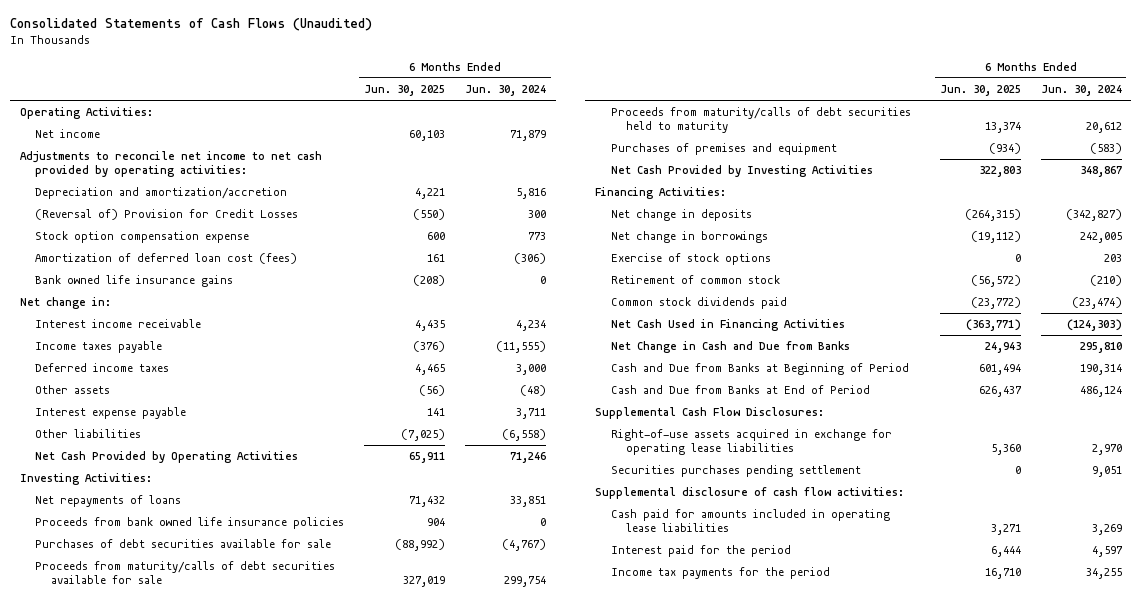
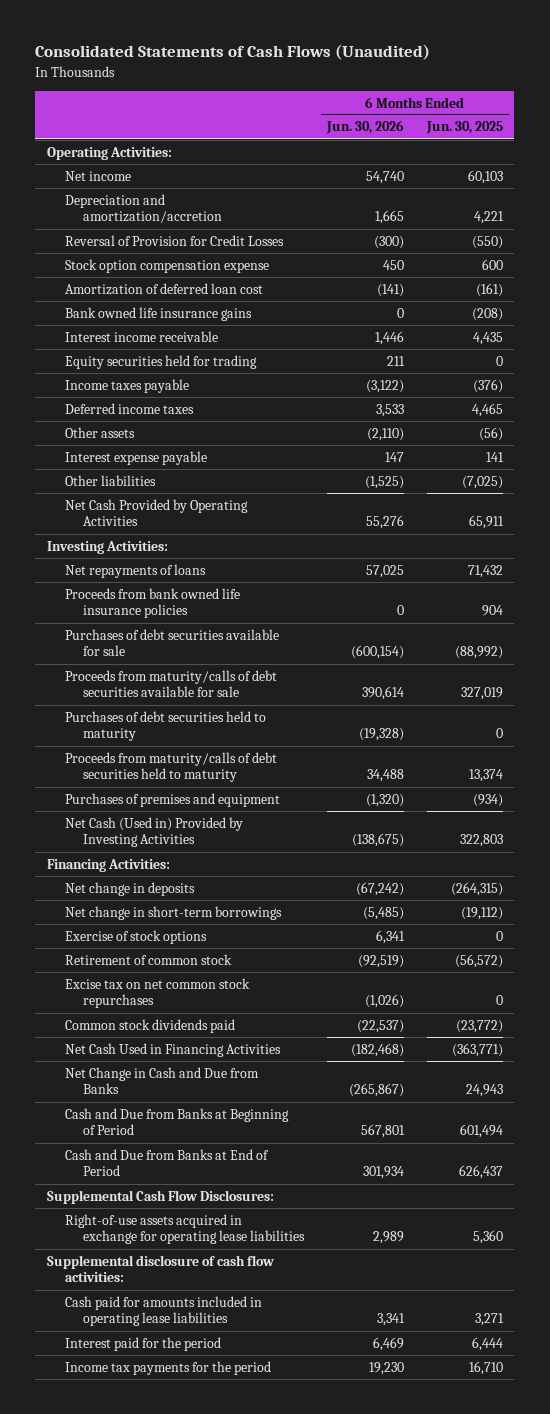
- | 6 Months Ended Jun. 30, 2025 | 6 Months Ended Jun. 30, 2024
+ | 6 Months Ended Jun. 30, 2026 | 6 Months Ended Jun. 30, 2025
- Adjustments to reconcile net income to net cash provided by operating activities:
- (Reversal of) Provision for Credit Losses | (550) | 300
+ Reversal of Provision for Credit Losses | (300) | (550)
- Amortization of deferred loan cost (fees) | 161 | (306)
+ Amortization of deferred loan cost | (141) | (161)
- Net change in:
+ Equity securities held for trading | 211 | 0
+ Purchases of debt securities held to maturity | (19,328) | 0
- Net Cash Provided by Investing Activities | 322,803 | 348,867
+ Net Cash (Used in) Provided by Investing Activities | (138,675) | 322,803
- Net change in borrowings | (19,112) | 242,005
+ Net change in short-term borrowings | (5,485) | (19,112)
+ Excise tax on net common stock repurchases | (1,026) | 0
- Securities purchases pending settlement | 0 | 9,051

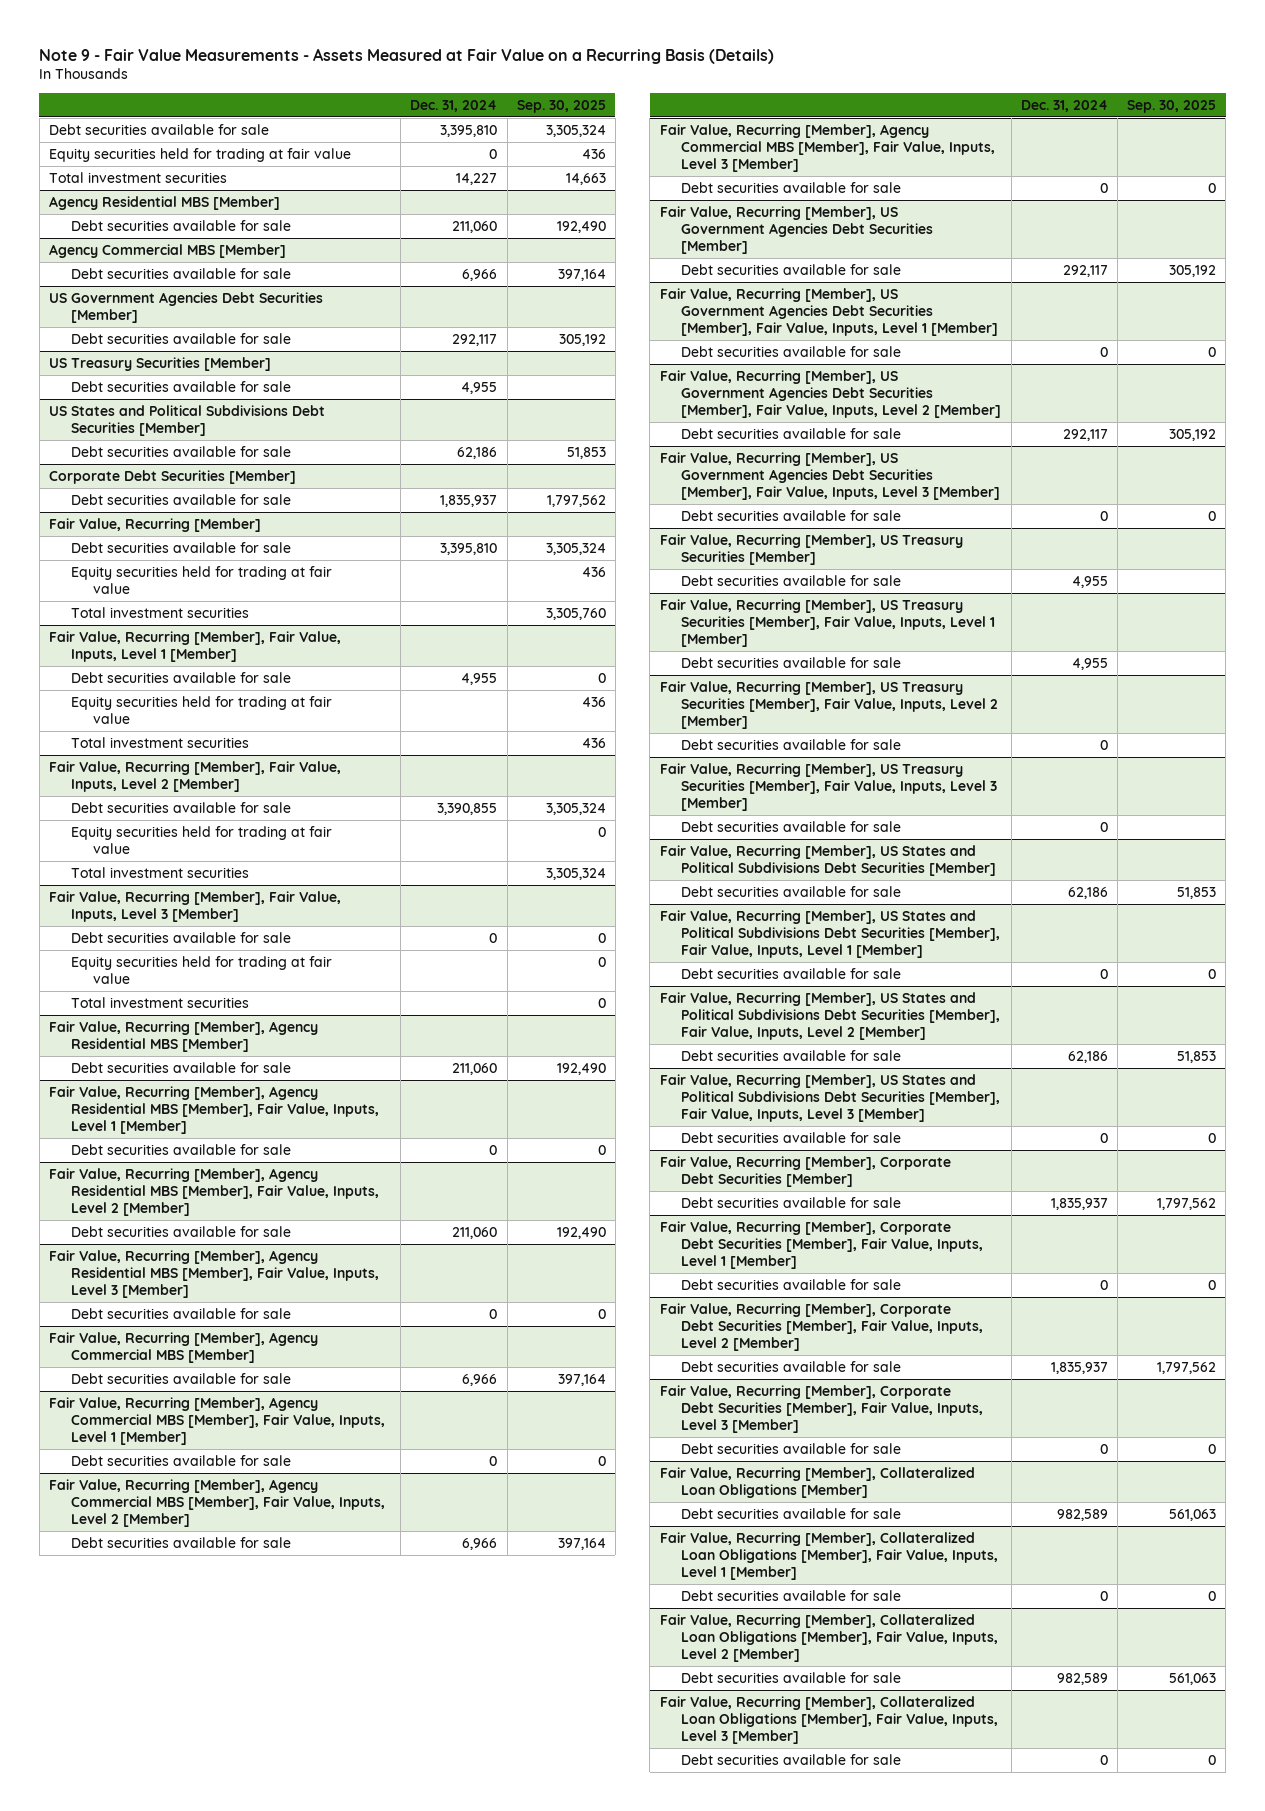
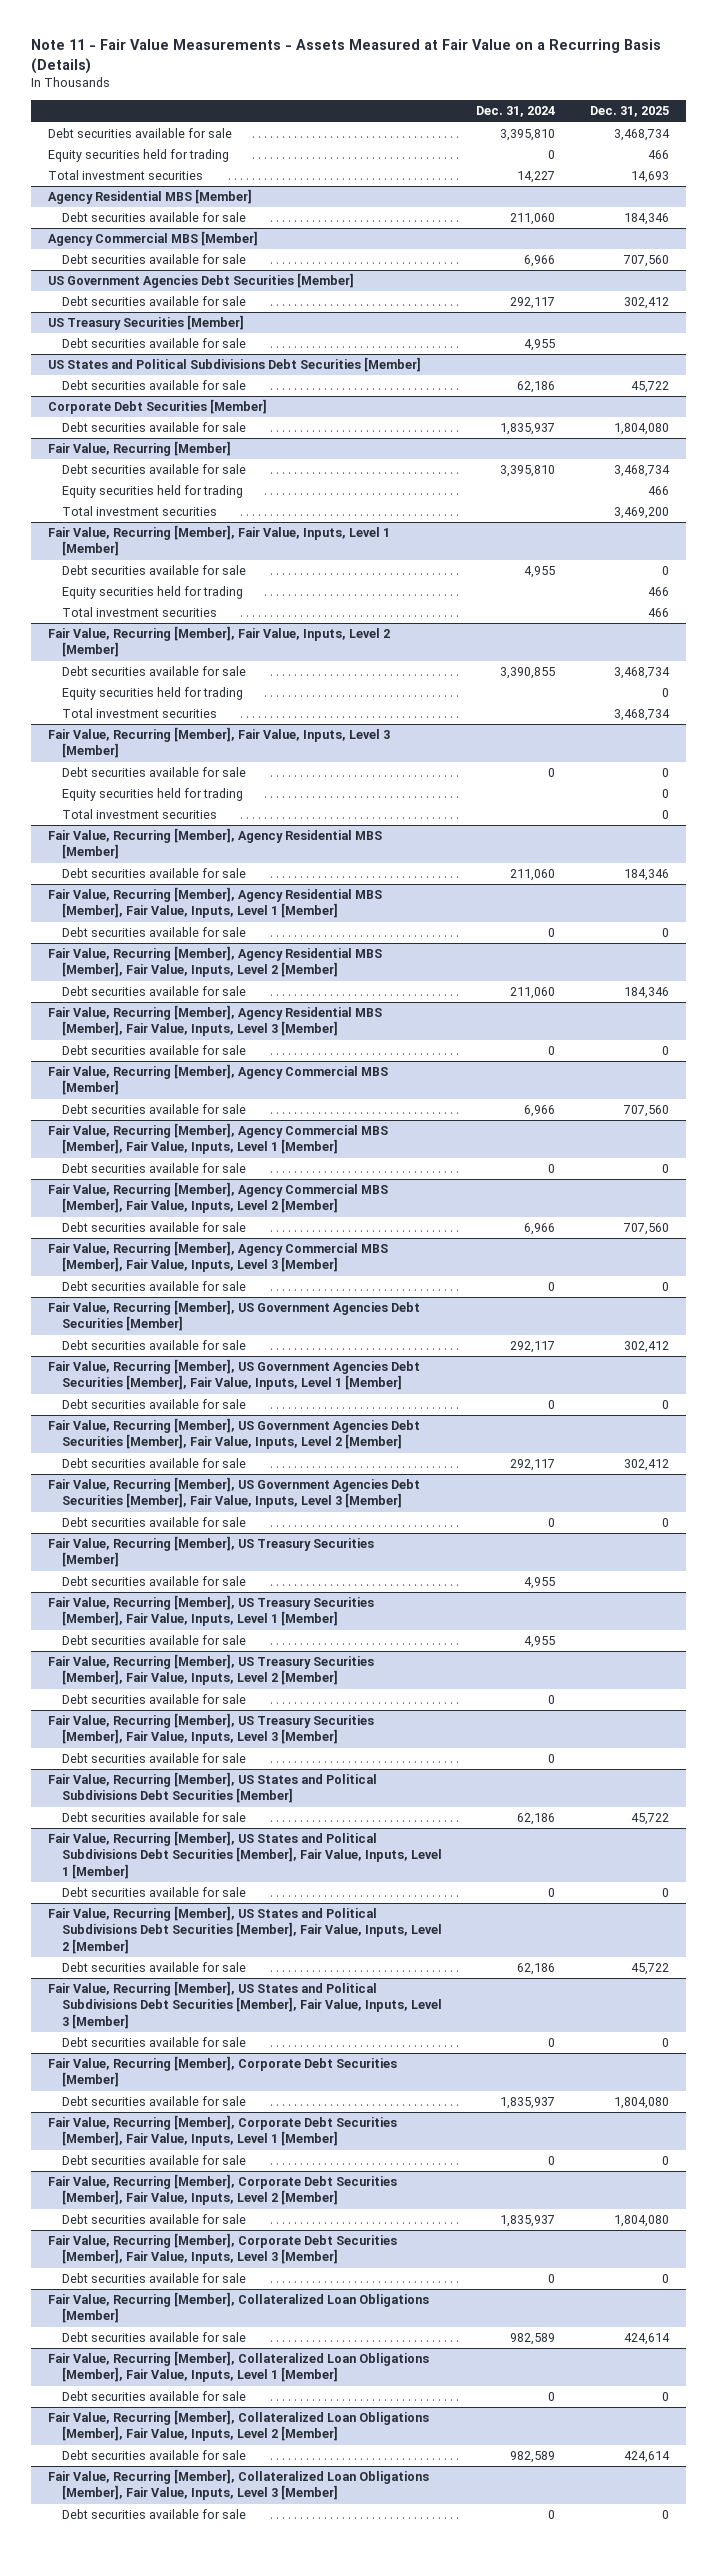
- Note 9 - Fair Value Measurements - Assets Measured at Fair Value on a Recurring Basis (Details)
+ Note 11 - Fair Value Measurements - Assets Measured at Fair Value on a Recurring Basis (Details)
- | Dec. 31, 2024 | Sep. 30, 2025
+ | Dec. 31, 2024 | Dec. 31, 2025
- Equity securities held for trading at fair value | 0 | 436
+ Equity securities held for trading | 0 | 466
@ Fair Value, Recurring [Member]
- Equity securities held for trading at fair value | | 436
+ Equity securities held for trading | | 466
@ Fair Value, Recurring [Member], Fair Value, Inputs, Level 1 [Member]
- Equity securities held for trading at fair value | | 436
+ Equity securities held for trading | | 466
@ Fair Value, Recurring [Member], Fair Value, Inputs, Level 2 [Member]
- Equity securities held for trading at fair value | | 0
+ Equity securities held for trading | | 0
@ Fair Value, Recurring [Member], Fair Value, Inputs, Level 3 [Member]
- Equity securities held for trading at fair value | | 0
+ Equity securities held for trading | | 0

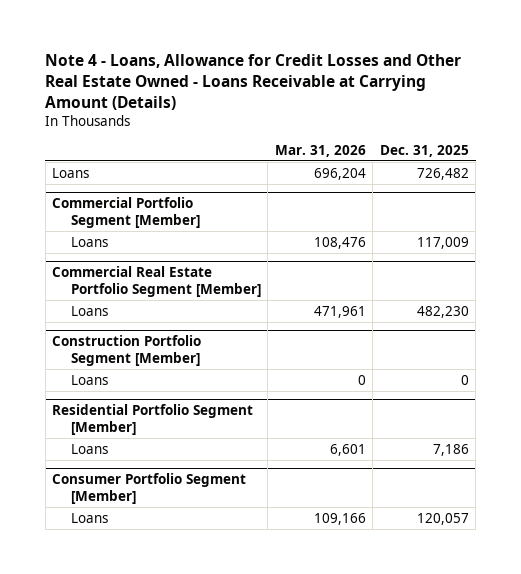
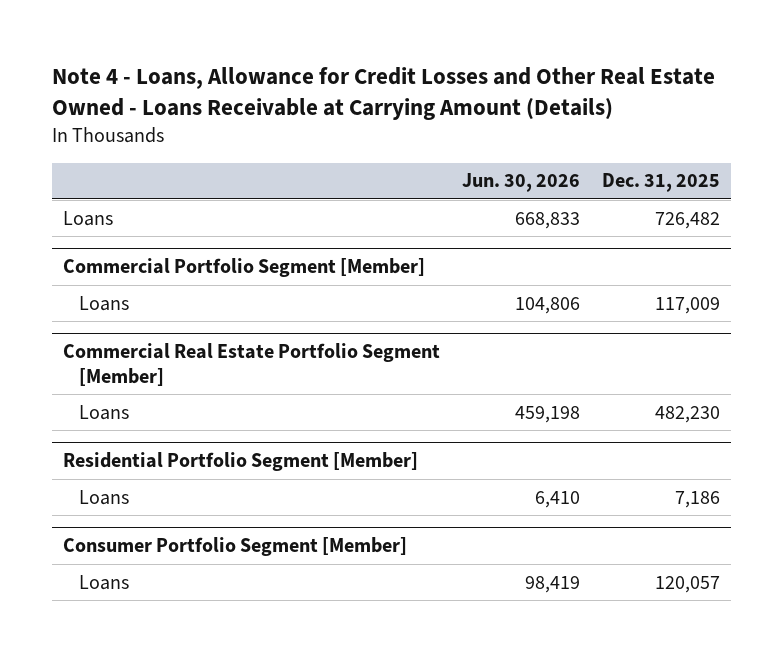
- | Mar. 31, 2026 | Dec. 31, 2025
+ | Jun. 30, 2026 | Dec. 31, 2025
- Construction Portfolio Segment [Member]
- Loans | 0 | 0

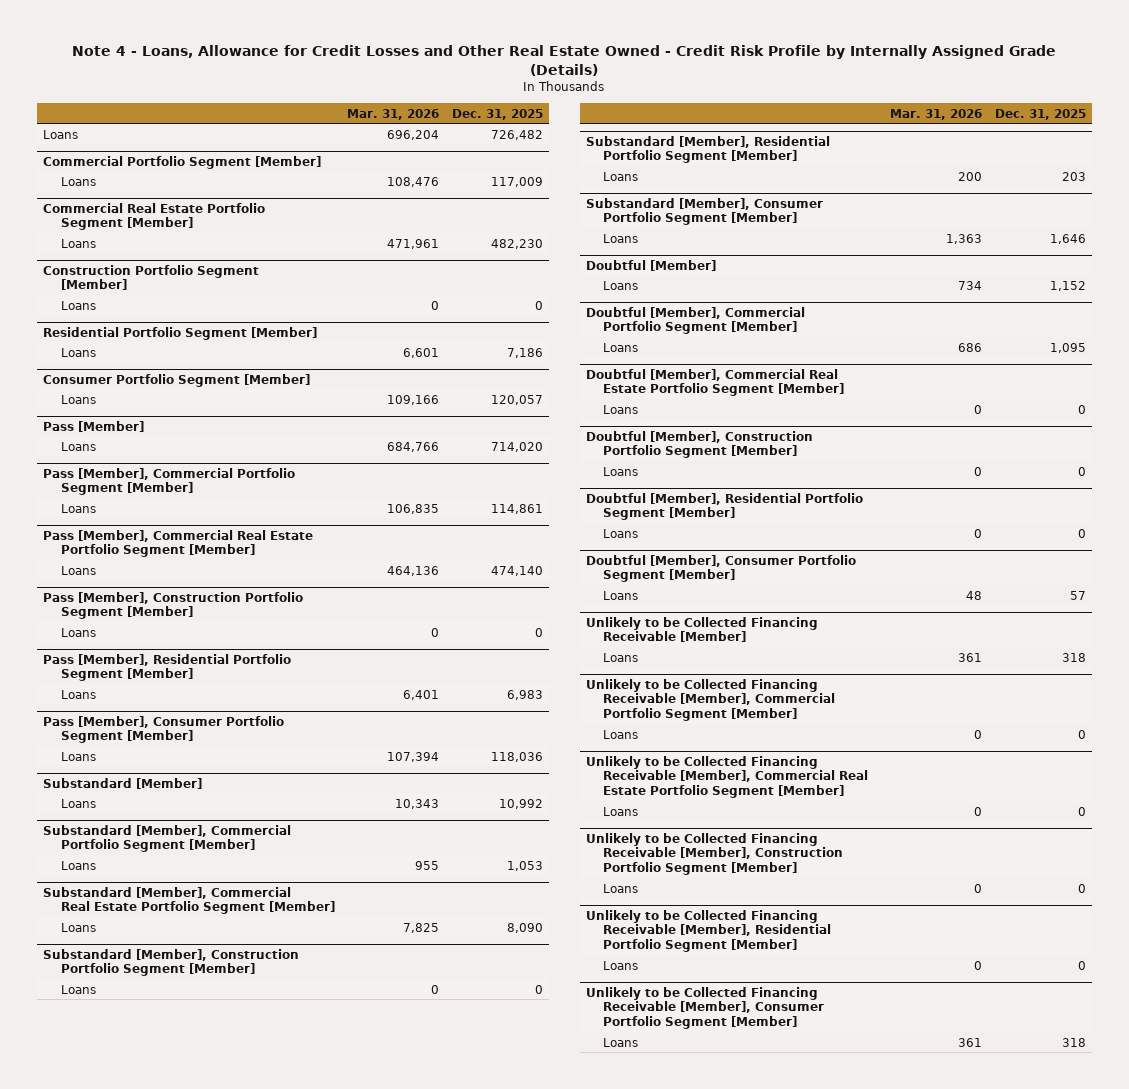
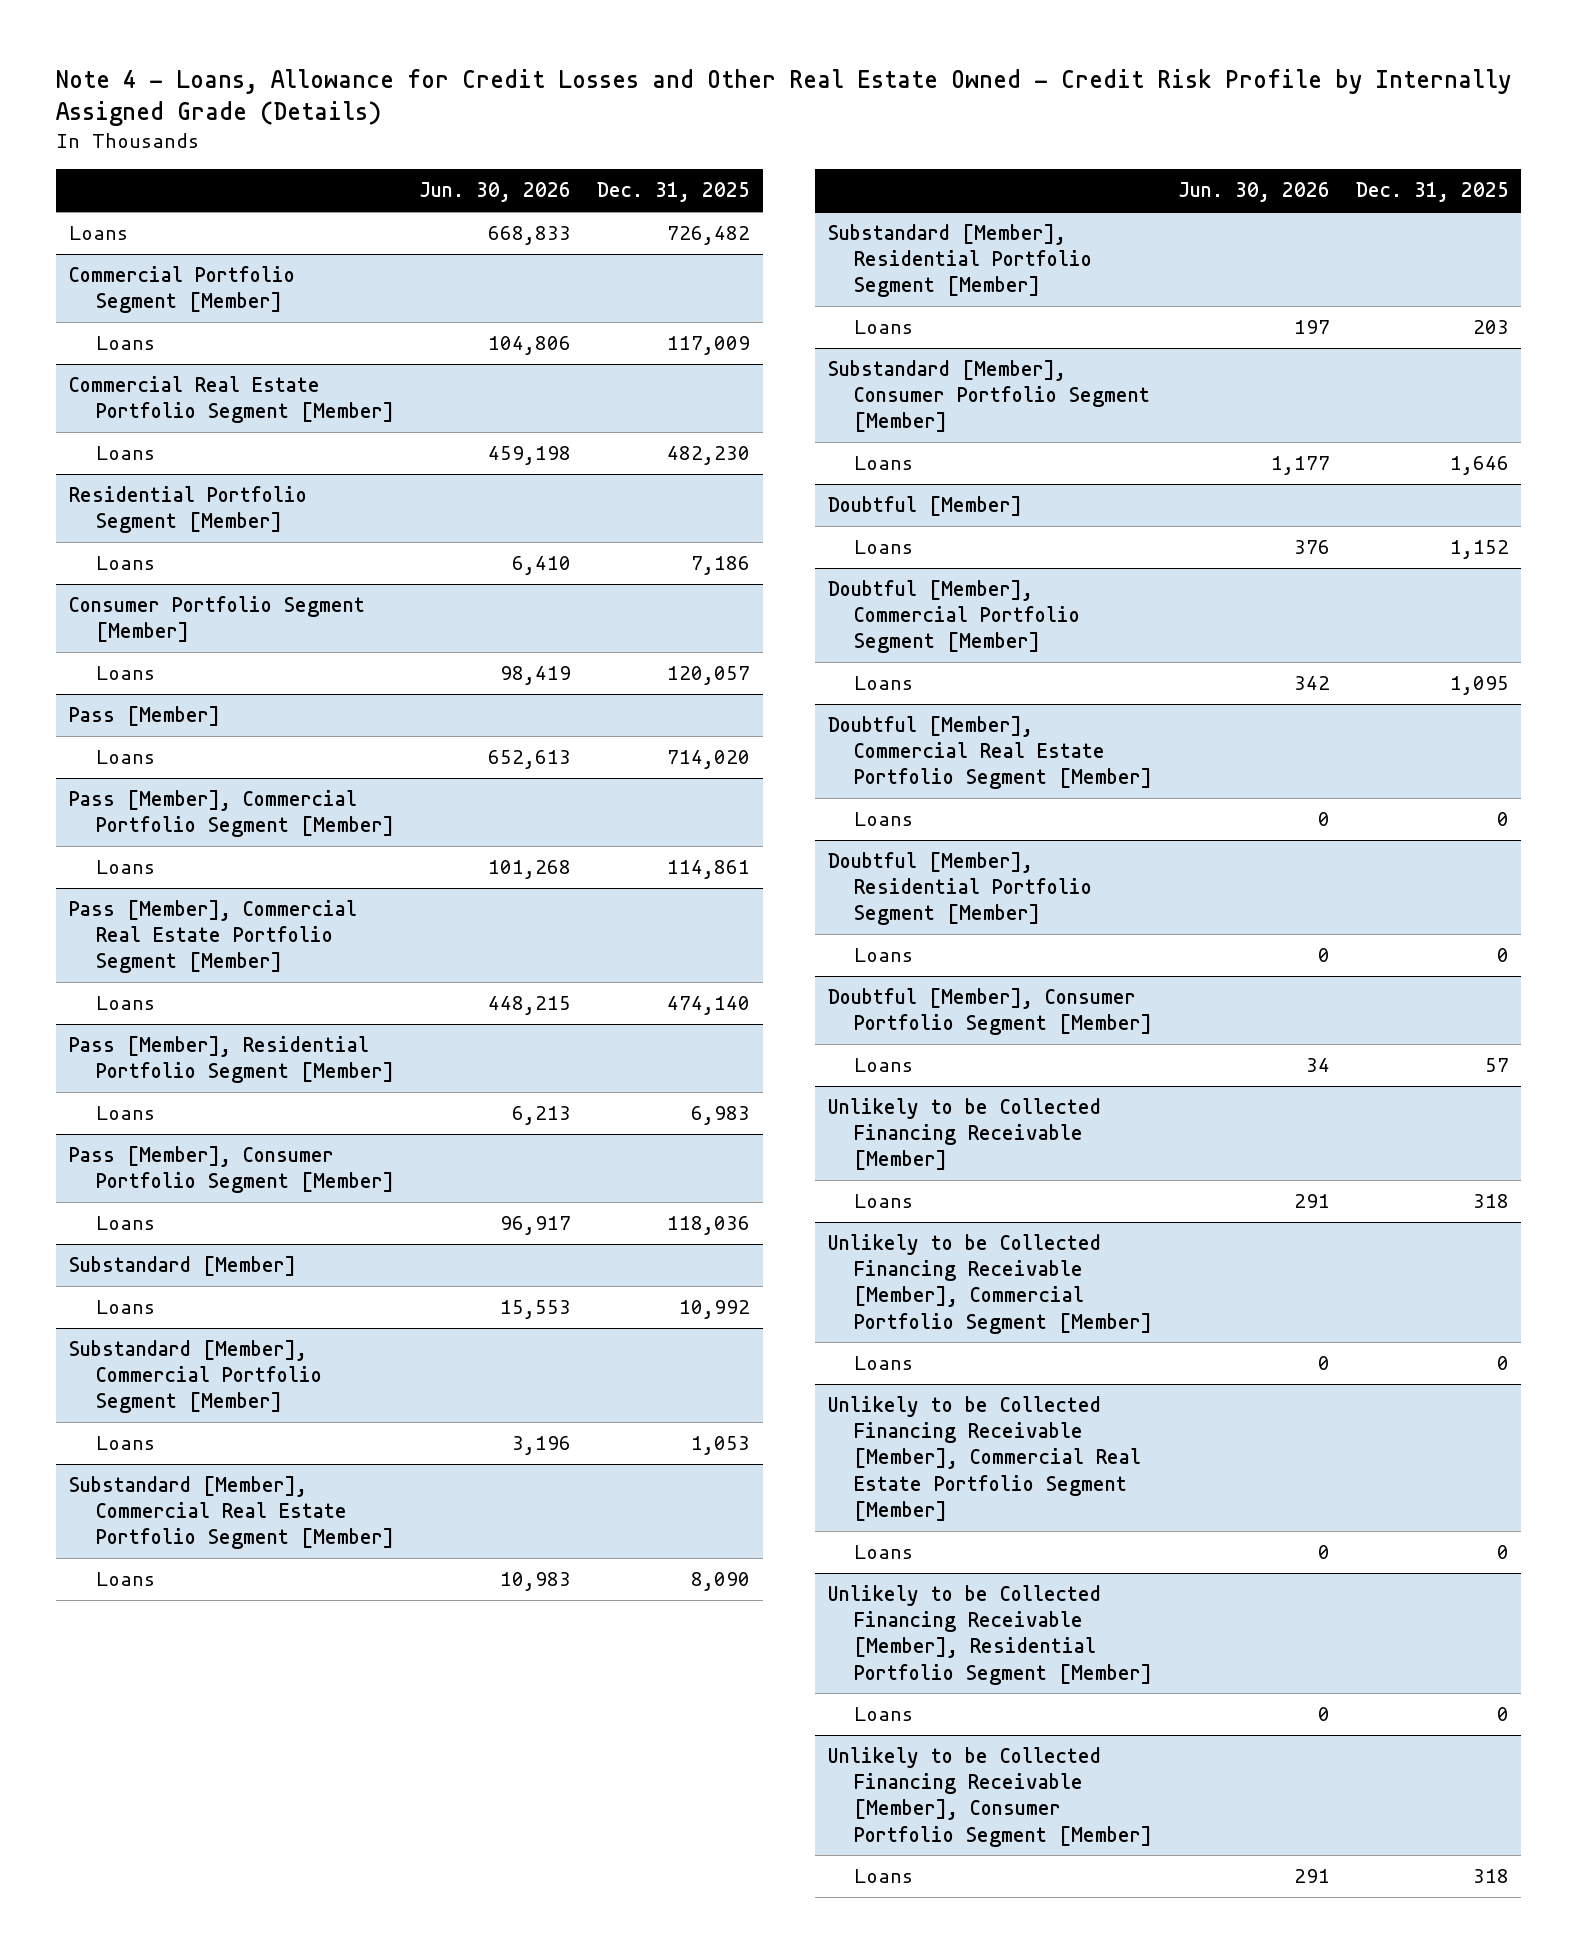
- | Mar. 31, 2026 | Dec. 31, 2025
+ | Jun. 30, 2026 | Dec. 31, 2025
- Construction Portfolio Segment [Member]
- Loans | 0 | 0
- Pass [Member], Construction Portfolio Segment [Member]
- Loans | 0 | 0
- Substandard [Member], Construction Portfolio Segment [Member]
- Loans | 0 | 0
- Doubtful [Member], Construction Portfolio Segment [Member]
- Loans | 0 | 0
- Unlikely to be Collected Financing Receivable [Member], Construction Portfolio Segment [Member]
- Loans | 0 | 0

